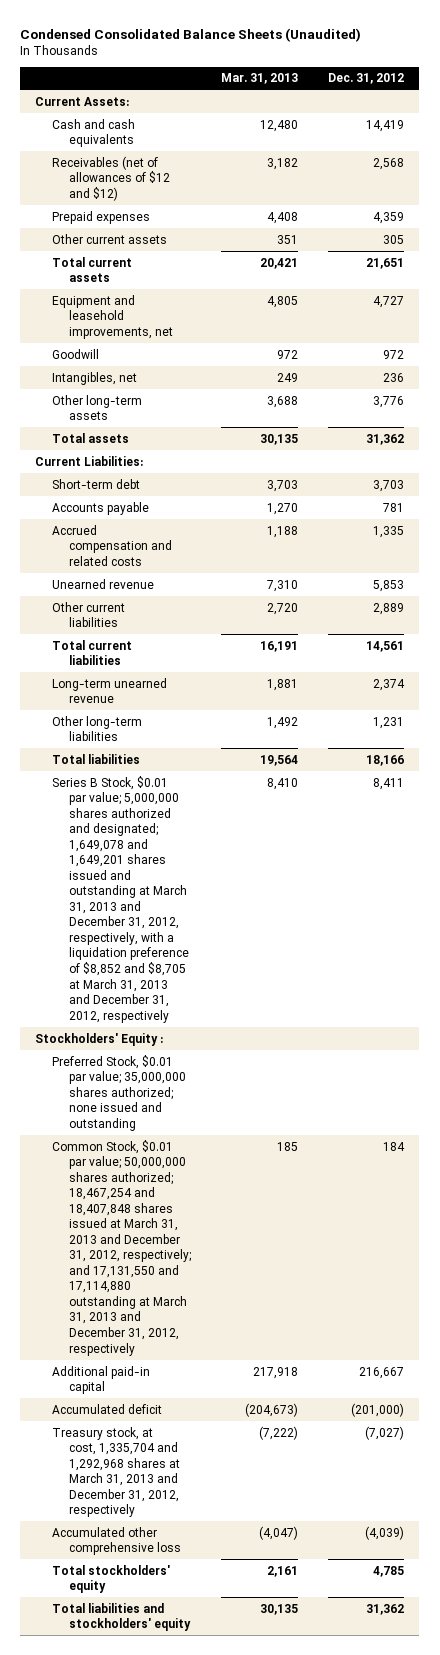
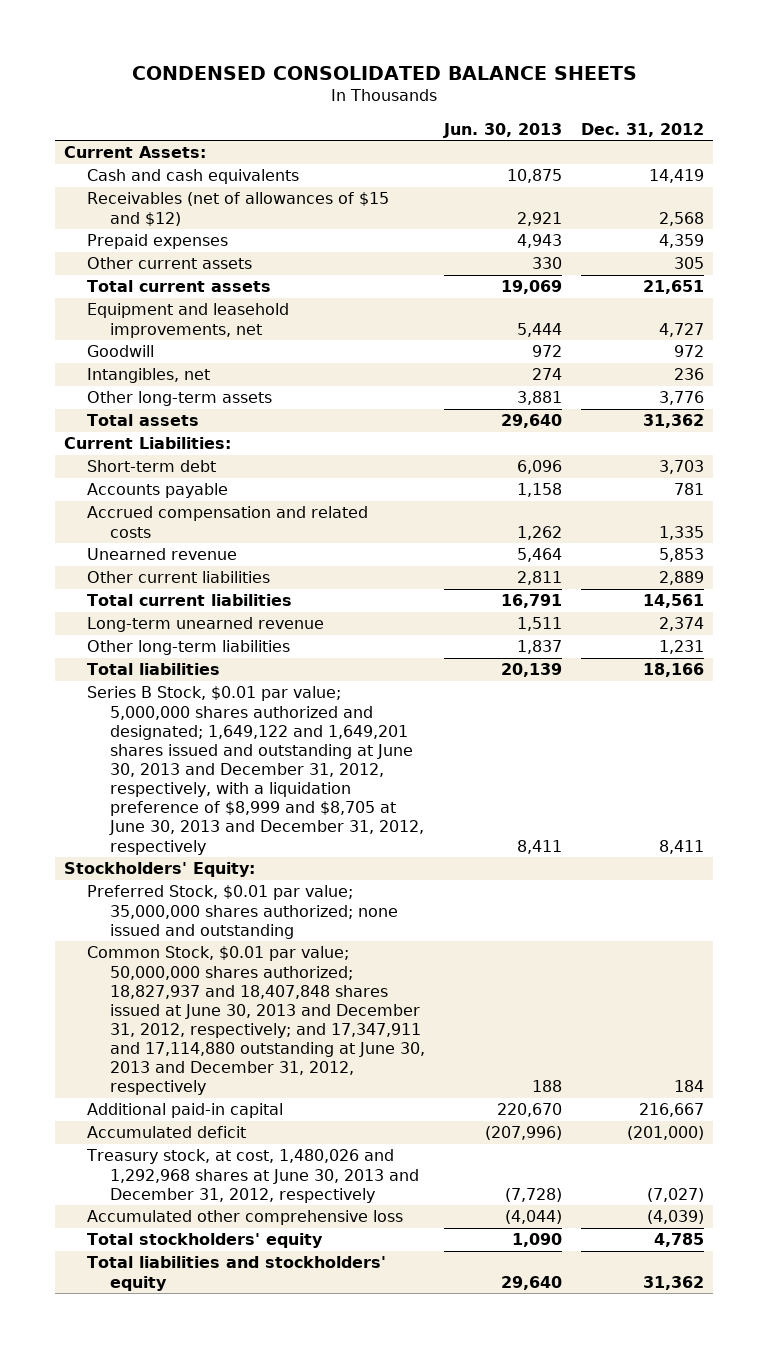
- Condensed Consolidated Balance Sheets (Unaudited)
+ CONDENSED CONSOLIDATED BALANCE SHEETS
- | Mar. 31, 2013 | Dec. 31, 2012
+ | Jun. 30, 2013 | Dec. 31, 2012
- Receivables (net of allowances of $12 and $12) | 3,182 | 2,568
+ Receivables (net of allowances of $15 and $12) | 2,921 | 2,568
- Series B Stock, $0.01 par value; 5,000,000 shares authorized and designated; 1,649,078 and 1,649,201 shares issued and outstanding at March 31, 2013 and December 31, 2012, respectively, with a liquidation preference of $8,852 and $8,705 at March 31, 2013 and December 31, 2012, respectively | 8,410 | 8,411
- Stockholders' Equity :
+ Series B Stock, $0.01 par value; 5,000,000 shares authorized and designated; 1,649,122 and 1,649,201 shares issued and outstanding at June 30, 2013 and December 31, 2012, respectively, with a liquidation preference of $8,999 and $8,705 at June 30, 2013 and December 31, 2012, respectively | 8,411 | 8,411
+ Stockholders' Equity:
- Common Stock, $0.01 par value; 50,000,000 shares authorized; 18,467,254 and 18,407,848 shares issued at March 31, 2013 and December 31, 2012, respectively; and 17,131,550 and 17,114,880 outstanding at March 31, 2013 and December 31, 2012, respectively | 185 | 184
+ Common Stock, $0.01 par value; 50,000,000 shares authorized; 18,827,937 and 18,407,848 shares issued at June 30, 2013 and December 31, 2012, respectively; and 17,347,911 and 17,114,880 outstanding at June 30, 2013 and December 31, 2012, respectively | 188 | 184
- Treasury stock, at cost, 1,335,704 and 1,292,968 shares at March 31, 2013 and December 31, 2012, respectively | (7,222) | (7,027)
+ Treasury stock, at cost, 1,480,026 and 1,292,968 shares at June 30, 2013 and December 31, 2012, respectively | (7,728) | (7,027)

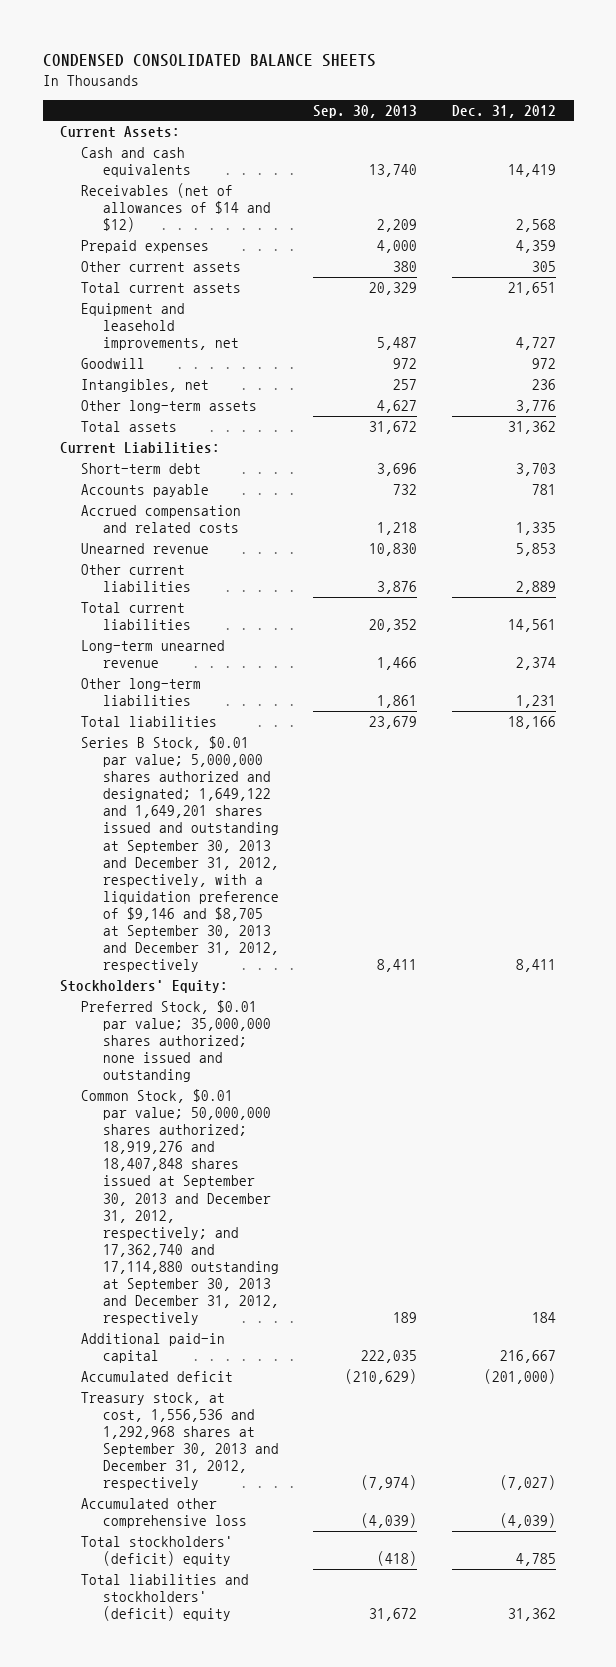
- | Jun. 30, 2013 | Dec. 31, 2012
+ | Sep. 30, 2013 | Dec. 31, 2012
- Receivables (net of allowances of $15 and $12) | 2,921 | 2,568
+ Receivables (net of allowances of $14 and $12) | 2,209 | 2,568
- Series B Stock, $0.01 par value; 5,000,000 shares authorized and designated; 1,649,122 and 1,649,201 shares issued and outstanding at June 30, 2013 and December 31, 2012, respectively, with a liquidation preference of $8,999 and $8,705 at June 30, 2013 and December 31, 2012, respectively | 8,411 | 8,411
+ Series B Stock, $0.01 par value; 5,000,000 shares authorized and designated; 1,649,122 and 1,649,201 shares issued and outstanding at September 30, 2013 and December 31, 2012, respectively, with a liquidation preference of $9,146 and $8,705 at September 30, 2013 and December 31, 2012, respectively | 8,411 | 8,411
- Common Stock, $0.01 par value; 50,000,000 shares authorized; 18,827,937 and 18,407,848 shares issued at June 30, 2013 and December 31, 2012, respectively; and 17,347,911 and 17,114,880 outstanding at June 30, 2013 and December 31, 2012, respectively | 188 | 184
+ Common Stock, $0.01 par value; 50,000,000 shares authorized; 18,919,276 and 18,407,848 shares issued at September 30, 2013 and December 31, 2012, respectively; and 17,362,740 and 17,114,880 outstanding at September 30, 2013 and December 31, 2012, respectively | 189 | 184
- Treasury stock, at cost, 1,480,026 and 1,292,968 shares at June 30, 2013 and December 31, 2012, respectively | (7,728) | (7,027)
+ Treasury stock, at cost, 1,556,536 and 1,292,968 shares at September 30, 2013 and December 31, 2012, respectively | (7,974) | (7,027)
- Total stockholders' equity | 1,090 | 4,785
- Total liabilities and stockholders' equity | 29,640 | 31,362
+ Total stockholders' (deficit) equity | (418) | 4,785
+ Total liabilities and stockholders' (deficit) equity | 31,672 | 31,362

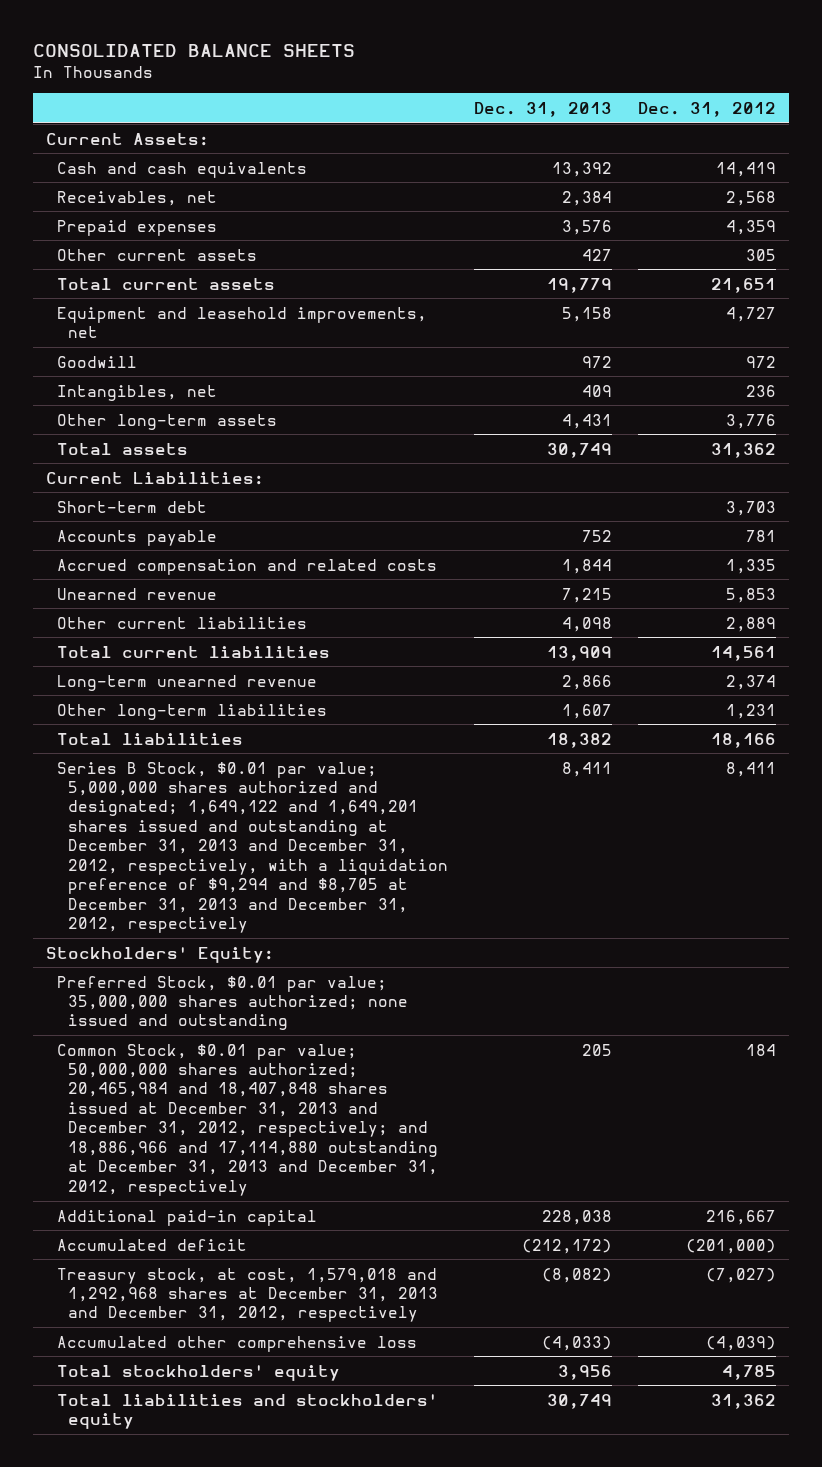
- CONDENSED CONSOLIDATED BALANCE SHEETS
+ CONSOLIDATED BALANCE SHEETS
- | Sep. 30, 2013 | Dec. 31, 2012
+ | Dec. 31, 2013 | Dec. 31, 2012
- Receivables (net of allowances of $14 and $12) | 2,209 | 2,568
+ Receivables, net | 2,384 | 2,568
- Series B Stock, $0.01 par value; 5,000,000 shares authorized and designated; 1,649,122 and 1,649,201 shares issued and outstanding at September 30, 2013 and December 31, 2012, respectively, with a liquidation preference of $9,146 and $8,705 at September 30, 2013 and December 31, 2012, respectively | 8,411 | 8,411
+ Series B Stock, $0.01 par value; 5,000,000 shares authorized and designated; 1,649,122 and 1,649,201 shares issued and outstanding at December 31, 2013 and December 31, 2012, respectively, with a liquidation preference of $9,294 and $8,705 at December 31, 2013 and December 31, 2012, respectively | 8,411 | 8,411
- Common Stock, $0.01 par value; 50,000,000 shares authorized; 18,919,276 and 18,407,848 shares issued at September 30, 2013 and December 31, 2012, respectively; and 17,362,740 and 17,114,880 outstanding at September 30, 2013 and December 31, 2012, respectively | 189 | 184
+ Common Stock, $0.01 par value; 50,000,000 shares authorized; 20,465,984 and 18,407,848 shares issued at December 31, 2013 and December 31, 2012, respectively; and 18,886,966 and 17,114,880 outstanding at December 31, 2013 and December 31, 2012, respectively | 205 | 184
- Treasury stock, at cost, 1,556,536 and 1,292,968 shares at September 30, 2013 and December 31, 2012, respectively | (7,974) | (7,027)
+ Treasury stock, at cost, 1,579,018 and 1,292,968 shares at December 31, 2013 and December 31, 2012, respectively | (8,082) | (7,027)
- Total stockholders' (deficit) equity | (418) | 4,785
- Total liabilities and stockholders' (deficit) equity | 31,672 | 31,362
+ Total stockholders' equity | 3,956 | 4,785
+ Total liabilities and stockholders' equity | 30,749 | 31,362

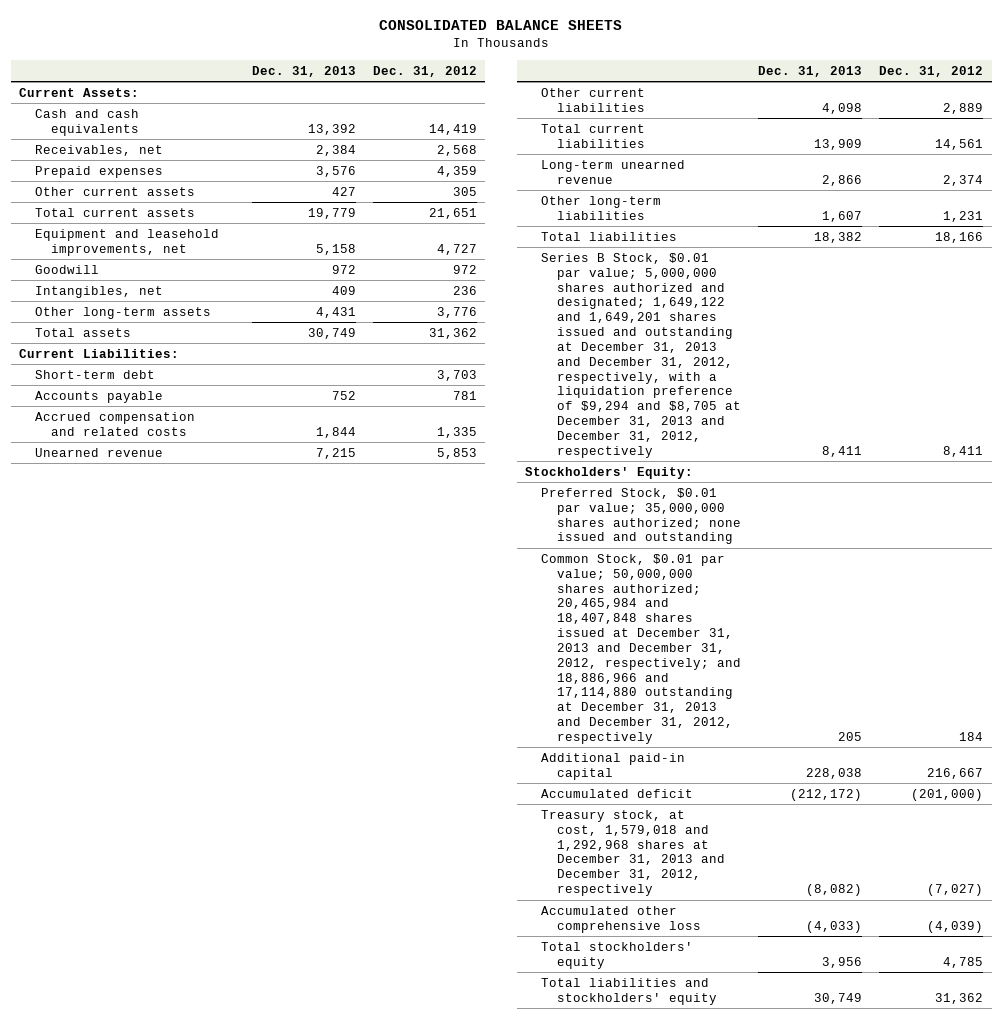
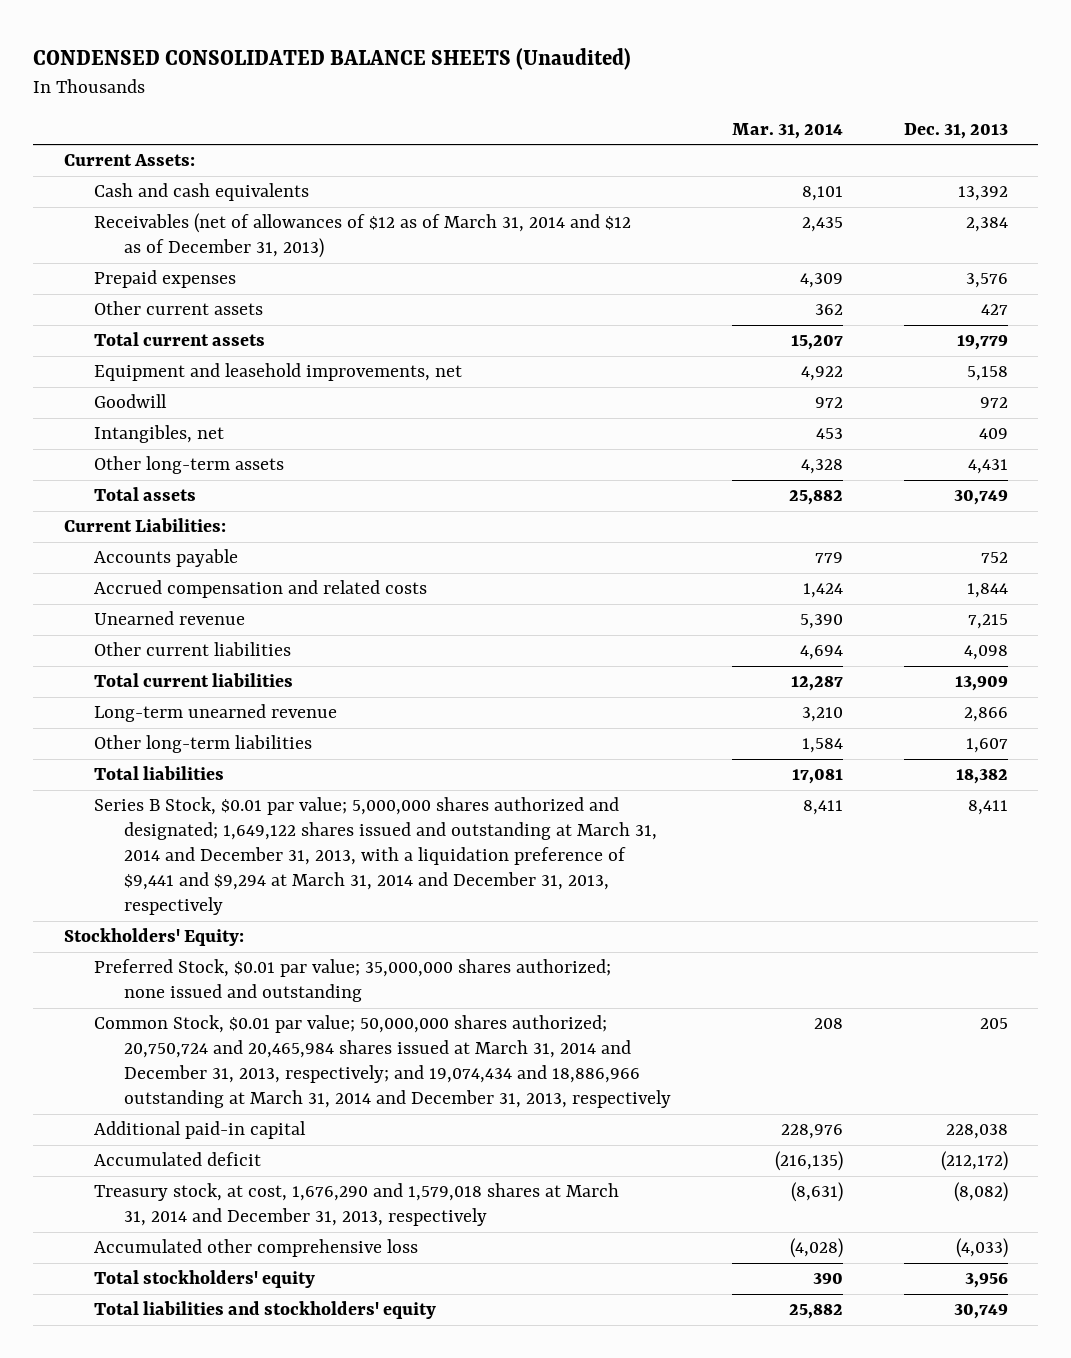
- CONSOLIDATED BALANCE SHEETS
+ CONDENSED CONSOLIDATED BALANCE SHEETS (Unaudited)
- | Dec. 31, 2013 | Dec. 31, 2012
+ | Mar. 31, 2014 | Dec. 31, 2013
- Receivables, net | 2,384 | 2,568
+ Receivables (net of allowances of $12 as of March 31, 2014 and $12 as of December 31, 2013) | 2,435 | 2,384
- Short-term debt | | 3,703
- Series B Stock, $0.01 par value; 5,000,000 shares authorized and designated; 1,649,122 and 1,649,201 shares issued and outstanding at December 31, 2013 and December 31, 2012, respectively, with a liquidation preference of $9,294 and $8,705 at December 31, 2013 and December 31, 2012, respectively | 8,411 | 8,411
+ Series B Stock, $0.01 par value; 5,000,000 shares authorized and designated; 1,649,122 shares issued and outstanding at March 31, 2014 and December 31, 2013, with a liquidation preference of $9,441 and $9,294 at March 31, 2014 and December 31, 2013, respectively | 8,411 | 8,411
- Common Stock, $0.01 par value; 50,000,000 shares authorized; 20,465,984 and 18,407,848 shares issued at December 31, 2013 and December 31, 2012, respectively; and 18,886,966 and 17,114,880 outstanding at December 31, 2013 and December 31, 2012, respectively | 205 | 184
+ Common Stock, $0.01 par value; 50,000,000 shares authorized; 20,750,724 and 20,465,984 shares issued at March 31, 2014 and December 31, 2013, respectively; and 19,074,434 and 18,886,966 outstanding at March 31, 2014 and December 31, 2013, respectively | 208 | 205
- Treasury stock, at cost, 1,579,018 and 1,292,968 shares at December 31, 2013 and December 31, 2012, respectively | (8,082) | (7,027)
+ Treasury stock, at cost, 1,676,290 and 1,579,018 shares at March 31, 2014 and December 31, 2013, respectively | (8,631) | (8,082)

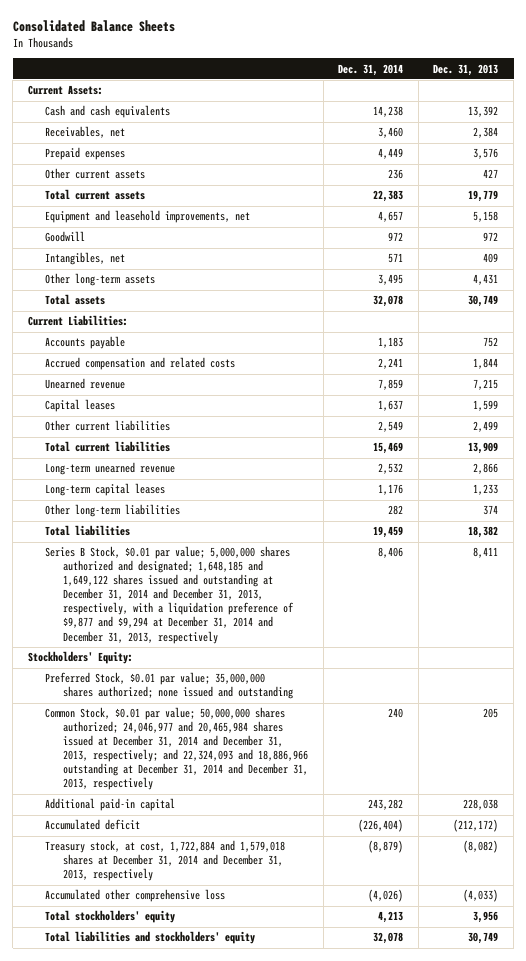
- CONDENSED CONSOLIDATED BALANCE SHEETS (Unaudited)
+ Consolidated Balance Sheets
- | Mar. 31, 2014 | Dec. 31, 2013
+ | Dec. 31, 2014 | Dec. 31, 2013
- Receivables (net of allowances of $12 as of March 31, 2014 and $12 as of December 31, 2013) | 2,435 | 2,384
+ Receivables, net | 3,460 | 2,384
- Other current liabilities | 4,694 | 4,098
+ Capital leases | 1,637 | 1,599
+ Other current liabilities | 2,549 | 2,499
- Other long-term liabilities | 1,584 | 1,607
+ Long-term capital leases | 1,176 | 1,233
+ Other long-term liabilities | 282 | 374
- Series B Stock, $0.01 par value; 5,000,000 shares authorized and designated; 1,649,122 shares issued and outstanding at March 31, 2014 and December 31, 2013, with a liquidation preference of $9,441 and $9,294 at March 31, 2014 and December 31, 2013, respectively | 8,411 | 8,411
+ Series B Stock, $0.01 par value; 5,000,000 shares authorized and designated; 1,648,185 and 1,649,122 shares issued and outstanding at December 31, 2014 and December 31, 2013, respectively, with a liquidation preference of $9,877 and $9,294 at December 31, 2014 and December 31, 2013, respectively | 8,406 | 8,411
- Common Stock, $0.01 par value; 50,000,000 shares authorized; 20,750,724 and 20,465,984 shares issued at March 31, 2014 and December 31, 2013, respectively; and 19,074,434 and 18,886,966 outstanding at March 31, 2014 and December 31, 2013, respectively | 208 | 205
+ Common Stock, $0.01 par value; 50,000,000 shares authorized; 24,046,977 and 20,465,984 shares issued at December 31, 2014 and December 31, 2013, respectively; and 22,324,093 and 18,886,966 outstanding at December 31, 2014 and December 31, 2013, respectively | 240 | 205
- Treasury stock, at cost, 1,676,290 and 1,579,018 shares at March 31, 2014 and December 31, 2013, respectively | (8,631) | (8,082)
+ Treasury stock, at cost, 1,722,884 and 1,579,018 shares at December 31, 2014 and December 31, 2013, respectively | (8,879) | (8,082)

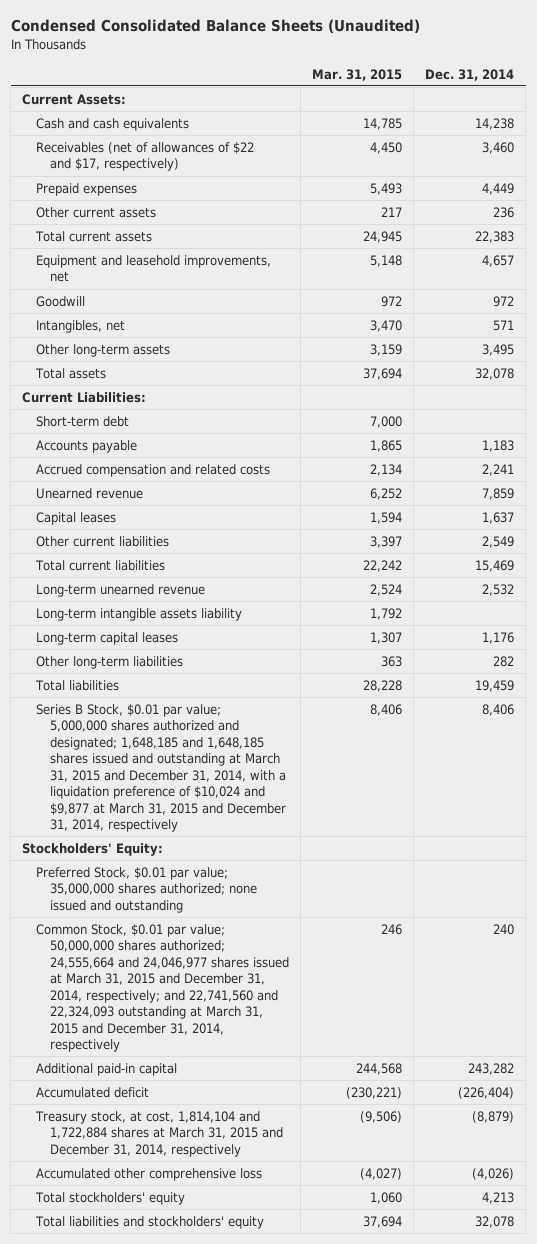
- Consolidated Balance Sheets
+ Condensed Consolidated Balance Sheets (Unaudited)
- | Dec. 31, 2014 | Dec. 31, 2013
+ | Mar. 31, 2015 | Dec. 31, 2014
- Receivables, net | 3,460 | 2,384
+ Receivables (net of allowances of $22 and $17, respectively) | 4,450 | 3,460
+ Short-term debt | 7,000 |
+ Long-term intangible assets liability | 1,792 |
- Series B Stock, $0.01 par value; 5,000,000 shares authorized and designated; 1,648,185 and 1,649,122 shares issued and outstanding at December 31, 2014 and December 31, 2013, respectively, with a liquidation preference of $9,877 and $9,294 at December 31, 2014 and December 31, 2013, respectively | 8,406 | 8,411
+ Series B Stock, $0.01 par value; 5,000,000 shares authorized and designated; 1,648,185 and 1,648,185 shares issued and outstanding at March 31, 2015 and December 31, 2014, with a liquidation preference of $10,024 and $9,877 at March 31, 2015 and December 31, 2014, respectively | 8,406 | 8,406
- Common Stock, $0.01 par value; 50,000,000 shares authorized; 24,046,977 and 20,465,984 shares issued at December 31, 2014 and December 31, 2013, respectively; and 22,324,093 and 18,886,966 outstanding at December 31, 2014 and December 31, 2013, respectively | 240 | 205
+ Common Stock, $0.01 par value; 50,000,000 shares authorized; 24,555,664 and 24,046,977 shares issued at March 31, 2015 and December 31, 2014, respectively; and 22,741,560 and 22,324,093 outstanding at March 31, 2015 and December 31, 2014, respectively | 246 | 240
- Treasury stock, at cost, 1,722,884 and 1,579,018 shares at December 31, 2014 and December 31, 2013, respectively | (8,879) | (8,082)
+ Treasury stock, at cost, 1,814,104 and 1,722,884 shares at March 31, 2015 and December 31, 2014, respectively | (9,506) | (8,879)

